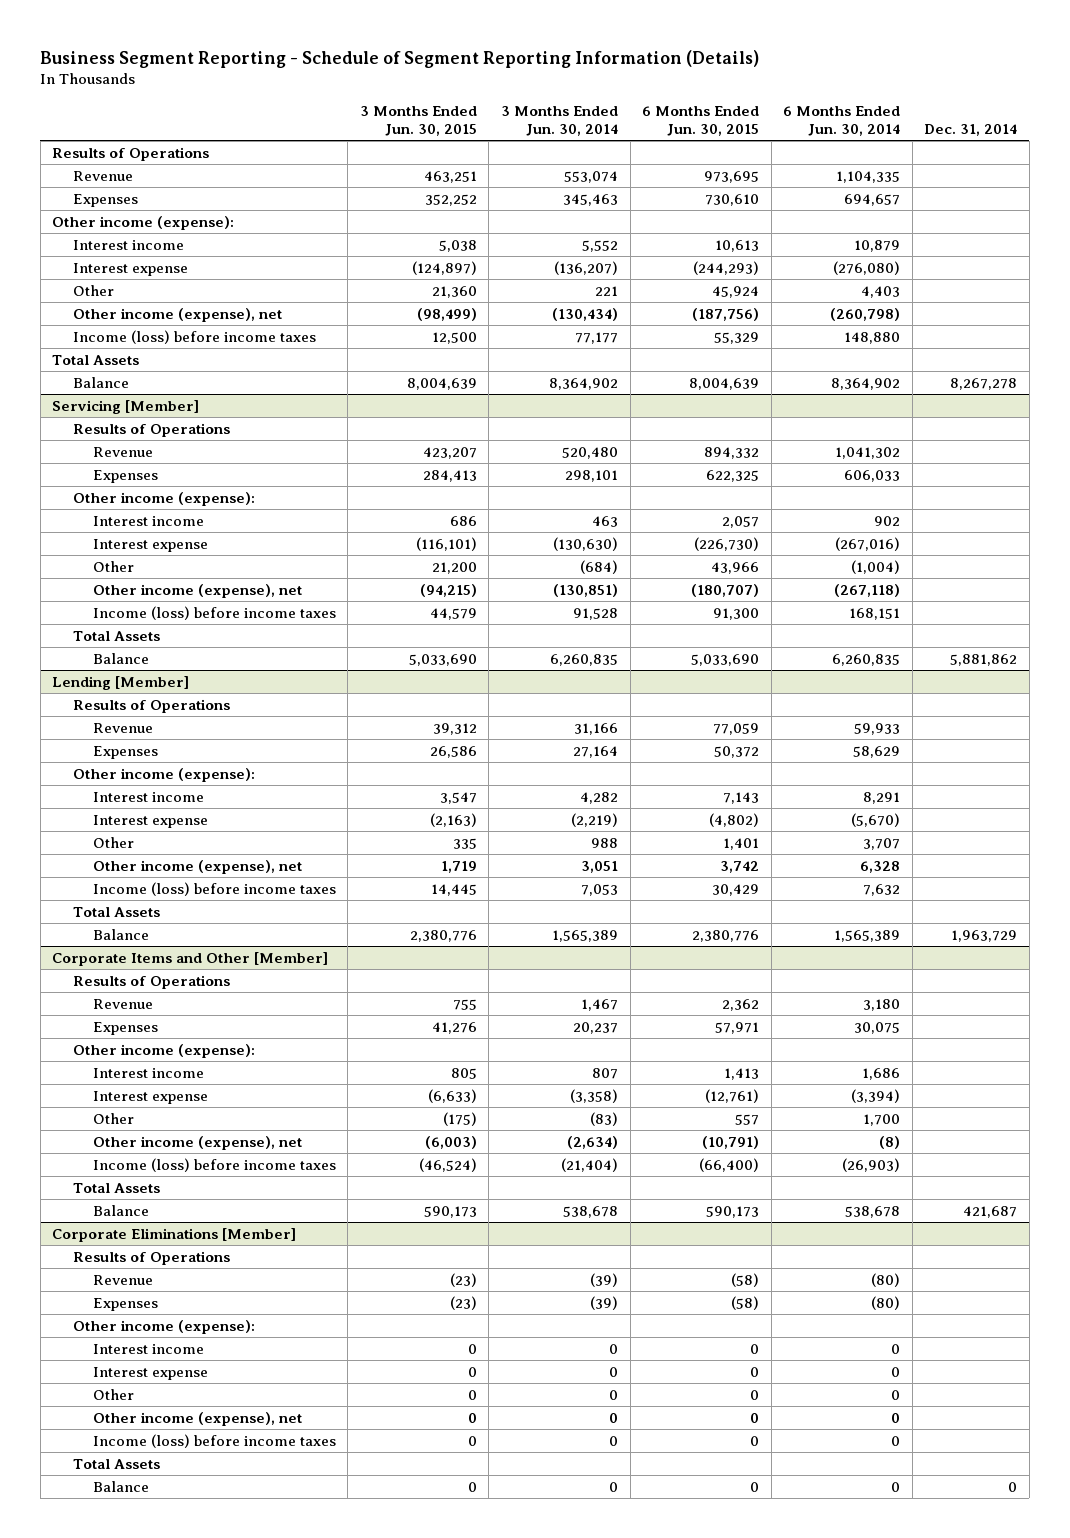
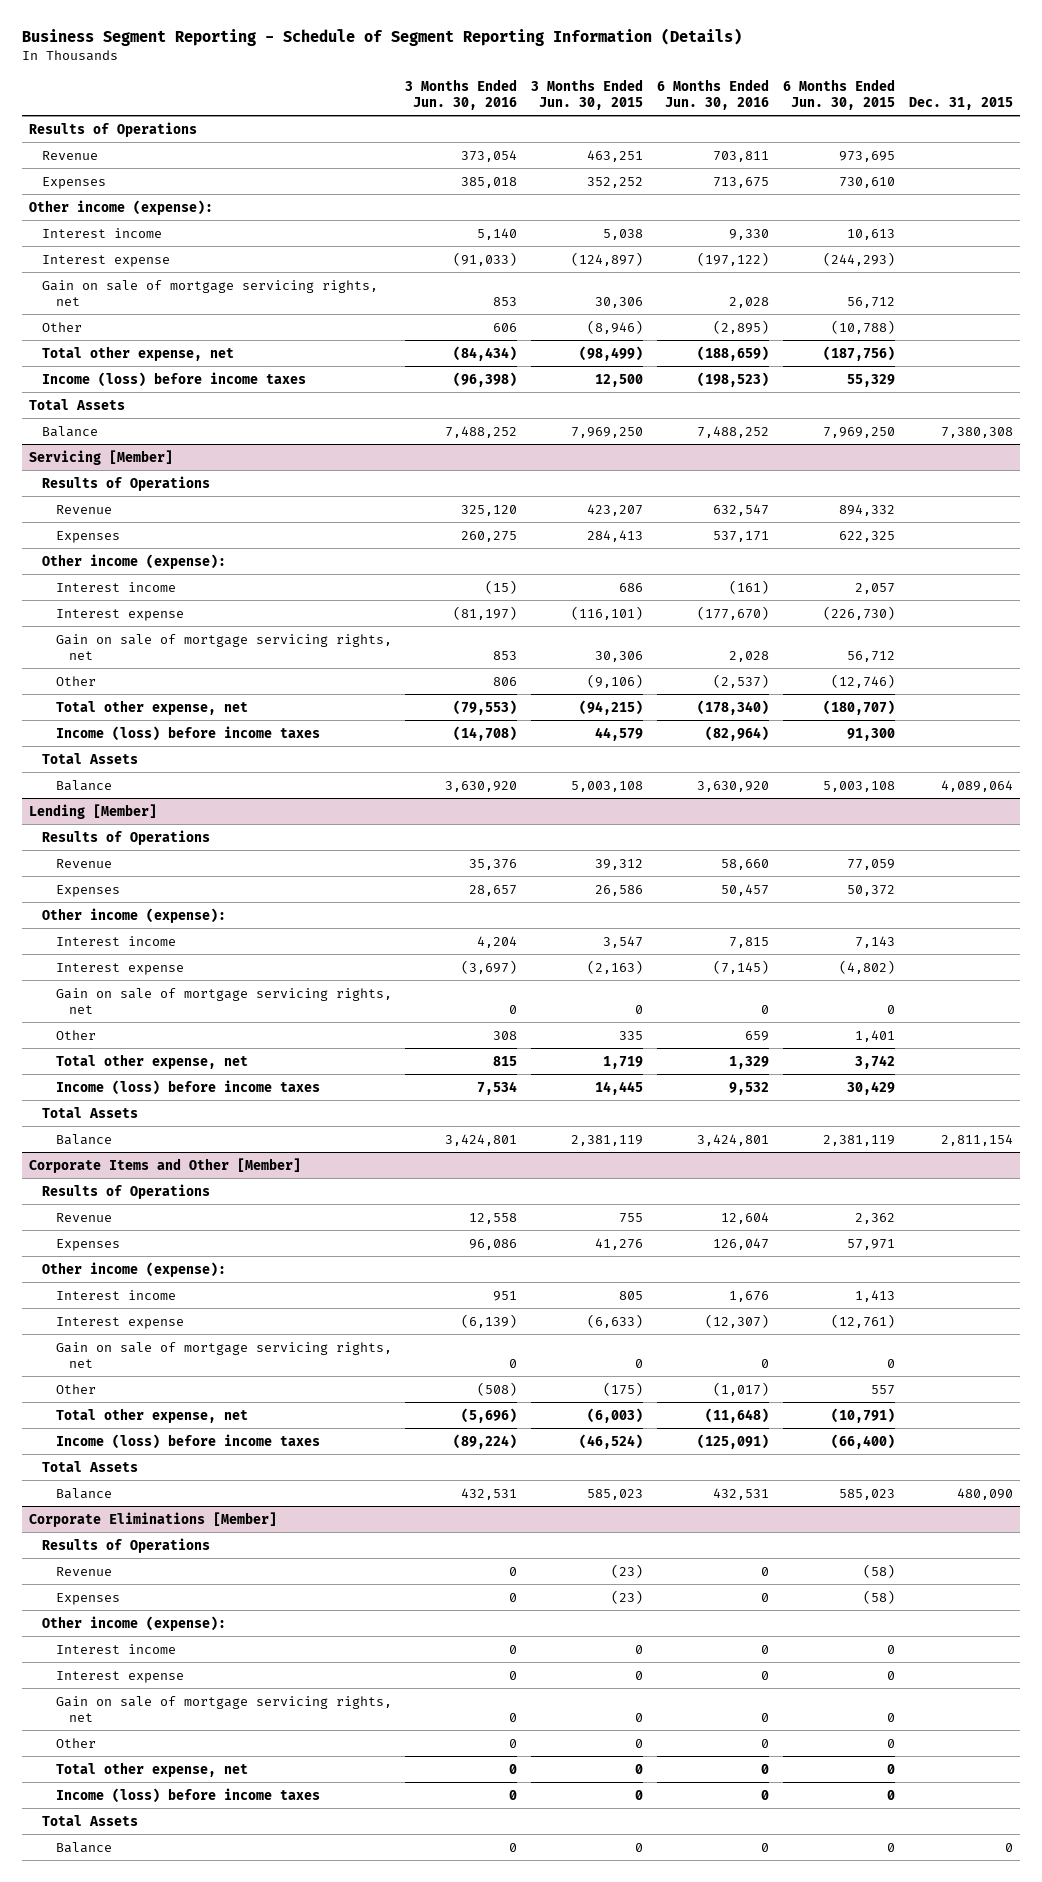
- | 3 Months Ended Jun. 30, 2015 | 3 Months Ended Jun. 30, 2014 | 6 Months Ended Jun. 30, 2015 | 6 Months Ended Jun. 30, 2014 | Dec. 31, 2014
+ | 3 Months Ended Jun. 30, 2016 | 3 Months Ended Jun. 30, 2015 | 6 Months Ended Jun. 30, 2016 | 6 Months Ended Jun. 30, 2015 | Dec. 31, 2015
- Other | 21,360 | 221 | 45,924 | 4,403 |
- Other income (expense), net | (98,499) | (130,434) | (187,756) | (260,798) |
+ Gain on sale of mortgage servicing rights, net | 853 | 30,306 | 2,028 | 56,712 |
+ Other | 606 | (8,946) | (2,895) | (10,788) |
+ Total other expense, net | (84,434) | (98,499) | (188,659) | (187,756) |
- Balance | 8,004,639 | 8,364,902 | 8,004,639 | 8,364,902 | 8,267,278
+ Balance | 7,488,252 | 7,969,250 | 7,488,252 | 7,969,250 | 7,380,308
@ Servicing [Member]
- Other | 21,200 | (684) | 43,966 | (1,004) |
- Other income (expense), net | (94,215) | (130,851) | (180,707) | (267,118) |
+ Gain on sale of mortgage servicing rights, net | 853 | 30,306 | 2,028 | 56,712 |
+ Other | 806 | (9,106) | (2,537) | (12,746) |
+ Total other expense, net | (79,553) | (94,215) | (178,340) | (180,707) |
- Balance | 5,033,690 | 6,260,835 | 5,033,690 | 6,260,835 | 5,881,862
+ Balance | 3,630,920 | 5,003,108 | 3,630,920 | 5,003,108 | 4,089,064
@ Lending [Member]
+ Gain on sale of mortgage servicing rights, net | 0 | 0 | 0 | 0 |
- Other income (expense), net | 1,719 | 3,051 | 3,742 | 6,328 |
+ Total other expense, net | 815 | 1,719 | 1,329 | 3,742 |
- Balance | 2,380,776 | 1,565,389 | 2,380,776 | 1,565,389 | 1,963,729
+ Balance | 3,424,801 | 2,381,119 | 3,424,801 | 2,381,119 | 2,811,154
@ Corporate Items and Other [Member]
+ Gain on sale of mortgage servicing rights, net | 0 | 0 | 0 | 0 |
- Other income (expense), net | (6,003) | (2,634) | (10,791) | (8) |
+ Total other expense, net | (5,696) | (6,003) | (11,648) | (10,791) |
- Balance | 590,173 | 538,678 | 590,173 | 538,678 | 421,687
+ Balance | 432,531 | 585,023 | 432,531 | 585,023 | 480,090
@ Corporate Eliminations [Member]
+ Gain on sale of mortgage servicing rights, net | 0 | 0 | 0 | 0 |
- Other income (expense), net | 0 | 0 | 0 | 0 |
+ Total other expense, net | 0 | 0 | 0 | 0 |

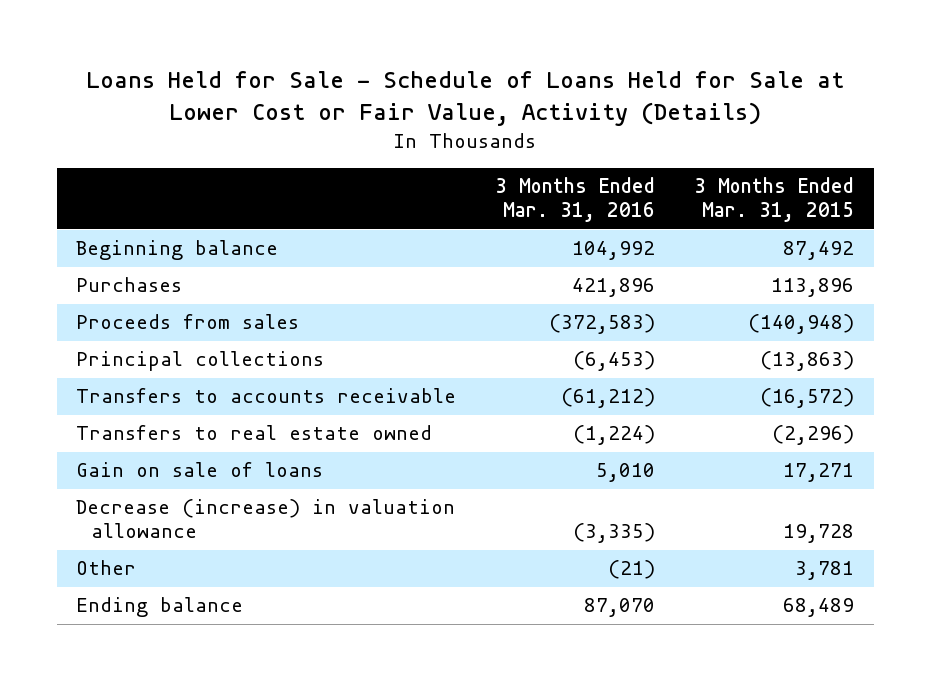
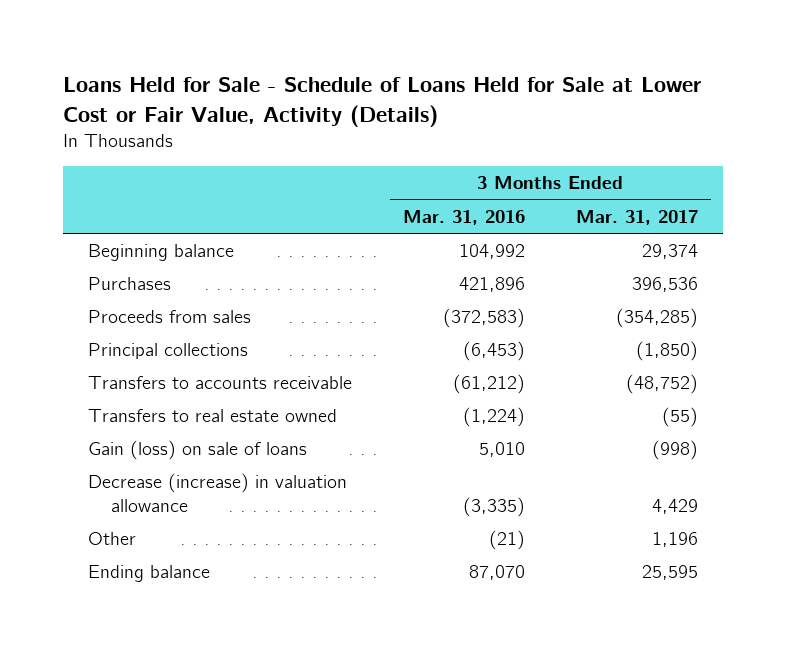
- | 3 Months Ended Mar. 31, 2016 | 3 Months Ended Mar. 31, 2015
+ | 3 Months Ended Mar. 31, 2016 | 3 Months Ended Mar. 31, 2017
- Gain on sale of loans | 5,010 | 17,271
+ Gain (loss) on sale of loans | 5,010 | (998)

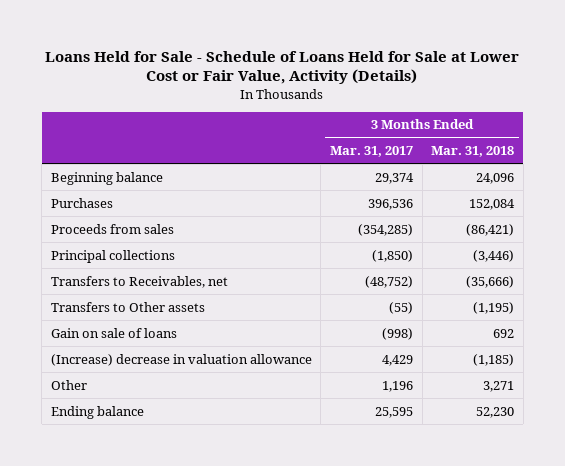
- | 3 Months Ended Mar. 31, 2016 | 3 Months Ended Mar. 31, 2017
+ | 3 Months Ended Mar. 31, 2017 | 3 Months Ended Mar. 31, 2018
- Transfers to accounts receivable | (61,212) | (48,752)
- Transfers to real estate owned | (1,224) | (55)
- Gain (loss) on sale of loans | 5,010 | (998)
- Decrease (increase) in valuation allowance | (3,335) | 4,429
+ Transfers to Receivables, net | (48,752) | (35,666)
+ Transfers to Other assets | (55) | (1,195)
+ Gain on sale of loans | (998) | 692
+ (Increase) decrease in valuation allowance | 4,429 | (1,185)

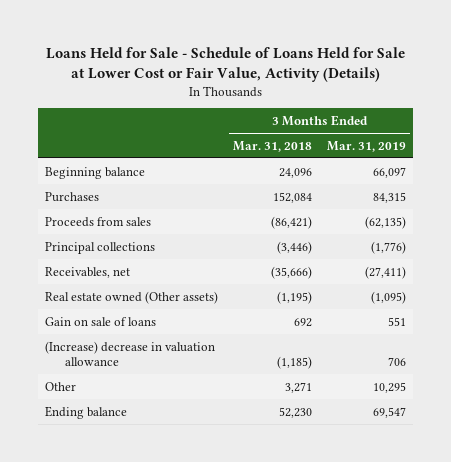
- | 3 Months Ended Mar. 31, 2017 | 3 Months Ended Mar. 31, 2018
+ | 3 Months Ended Mar. 31, 2018 | 3 Months Ended Mar. 31, 2019
- Transfers to Receivables, net | (48,752) | (35,666)
- Transfers to Other assets | (55) | (1,195)
+ Receivables, net | (35,666) | (27,411)
+ Real estate owned (Other assets) | (1,195) | (1,095)

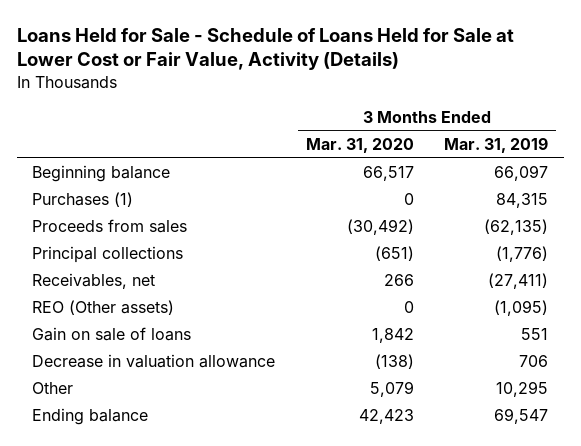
- | 3 Months Ended Mar. 31, 2018 | 3 Months Ended Mar. 31, 2019
+ | 3 Months Ended Mar. 31, 2020 | 3 Months Ended Mar. 31, 2019
- Purchases | 152,084 | 84,315
+ Purchases (1) | 0 | 84,315
- Real estate owned (Other assets) | (1,195) | (1,095)
+ REO (Other assets) | 0 | (1,095)
- (Increase) decrease in valuation allowance | (1,185) | 706
+ Decrease in valuation allowance | (138) | 706

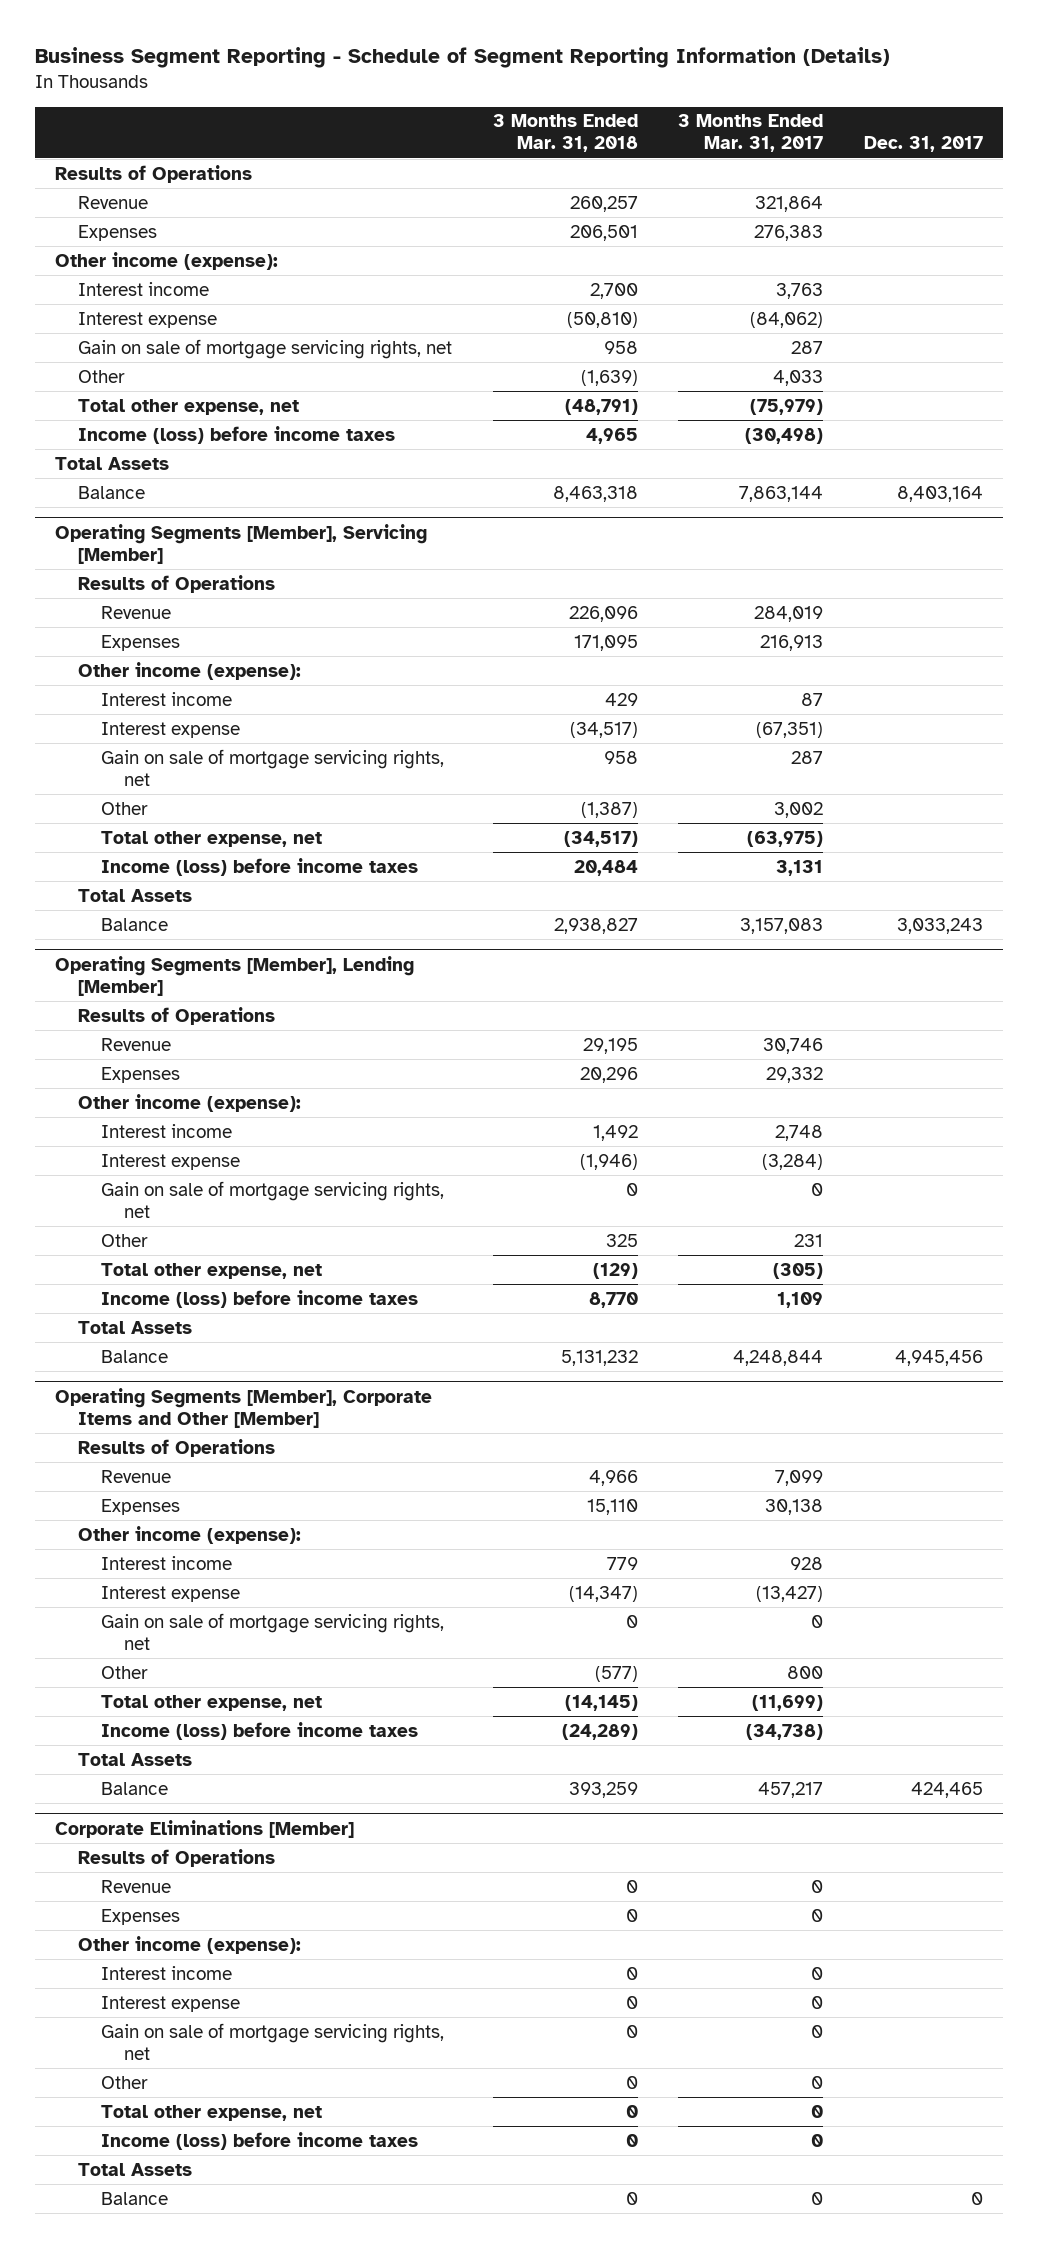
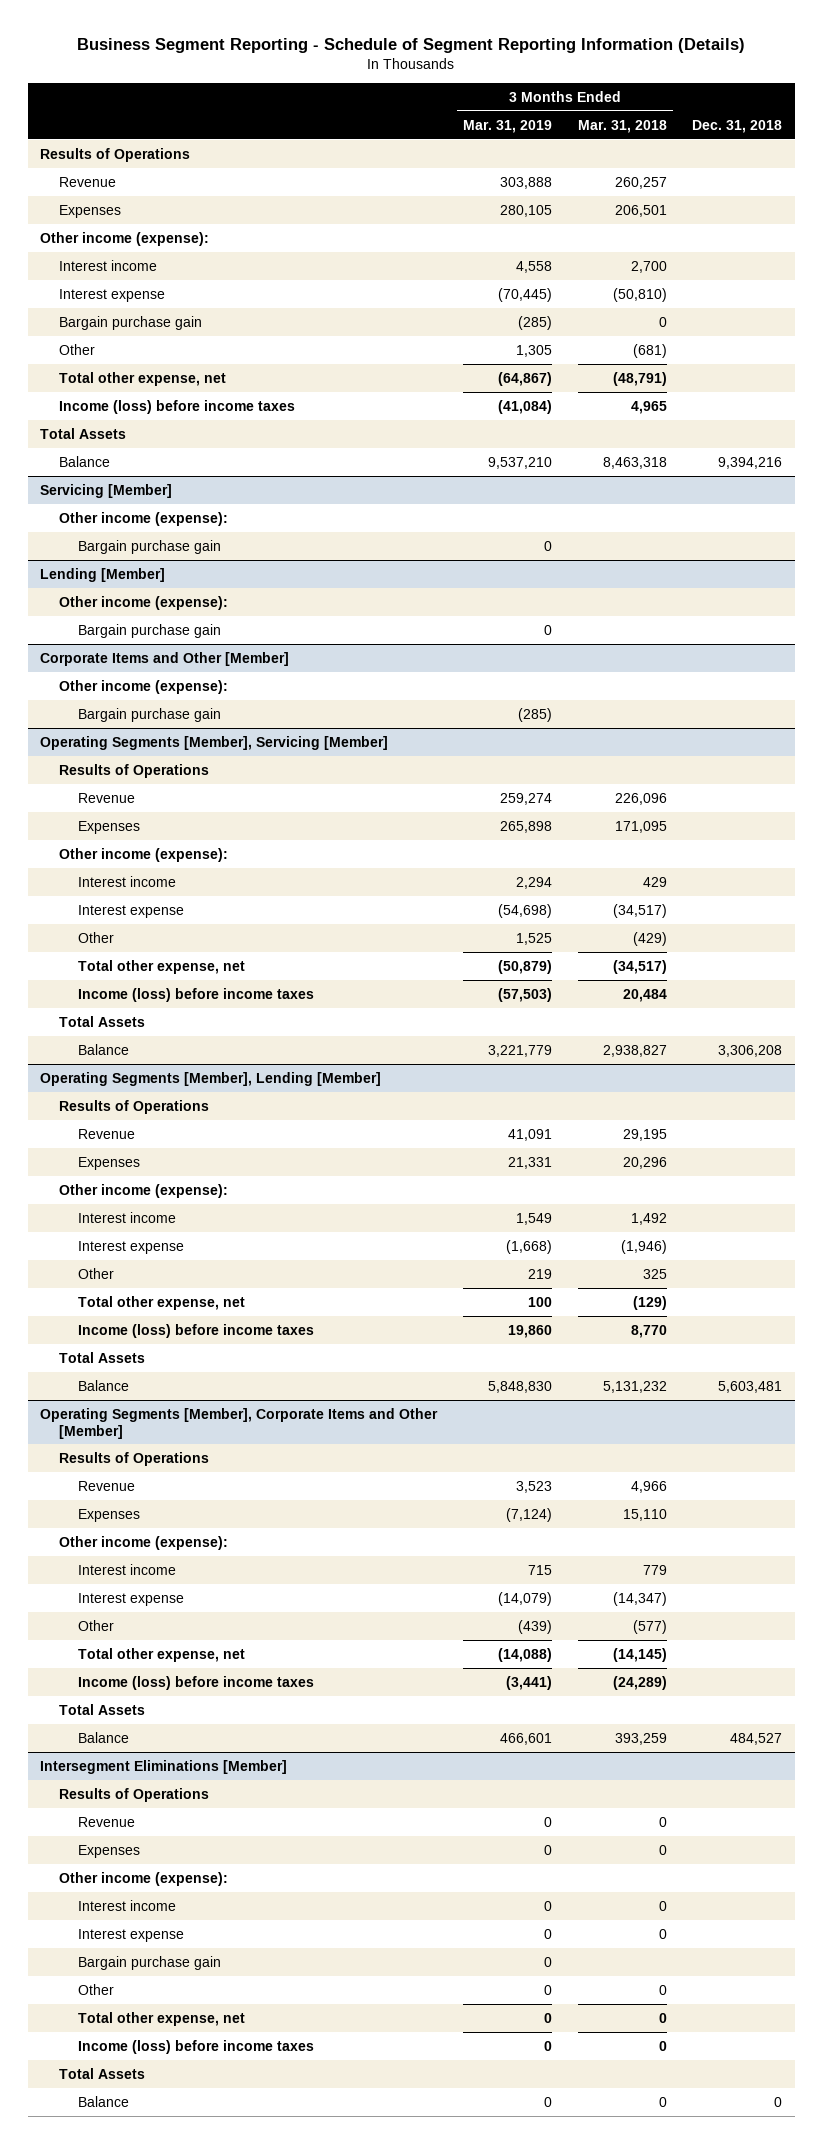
- | 3 Months Ended Mar. 31, 2018 | 3 Months Ended Mar. 31, 2017 | Dec. 31, 2017
+ | 3 Months Ended Mar. 31, 2019 | 3 Months Ended Mar. 31, 2018 | Dec. 31, 2018
- Gain on sale of mortgage servicing rights, net | 958 | 287 |
- Other | (1,639) | 4,033 |
+ Bargain purchase gain | (285) | 0 |
+ Other | 1,305 | (681) |
+ Servicing [Member]
+ Other income (expense):
+ Bargain purchase gain | 0 | |
+ Lending [Member]
+ Other income (expense):
+ Bargain purchase gain | 0 | |
+ Corporate Items and Other [Member]
+ Other income (expense):
+ Bargain purchase gain | (285) | |
@ Operating Segments [Member], Servicing [Member]
- Gain on sale of mortgage servicing rights, net | 958 | 287 |
- Other | (1,387) | 3,002 |
+ Other | 1,525 | (429) |
@ Operating Segments [Member], Lending [Member]
- Gain on sale of mortgage servicing rights, net | 0 | 0 |
@ Operating Segments [Member], Corporate Items and Other [Member]
- Gain on sale of mortgage servicing rights, net | 0 | 0 |
- Corporate Eliminations [Member]
+ Intersegment Eliminations [Member]
- Gain on sale of mortgage servicing rights, net | 0 | 0 |
+ Bargain purchase gain | 0 | |

